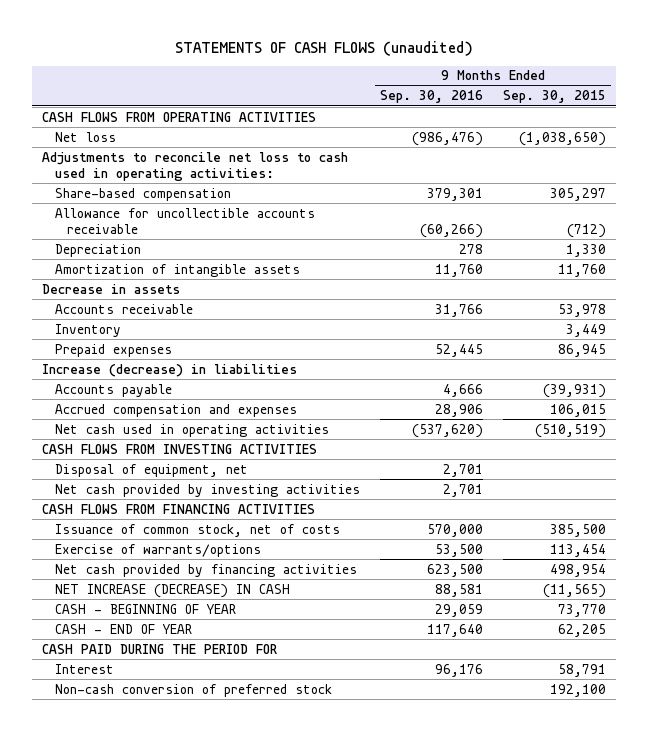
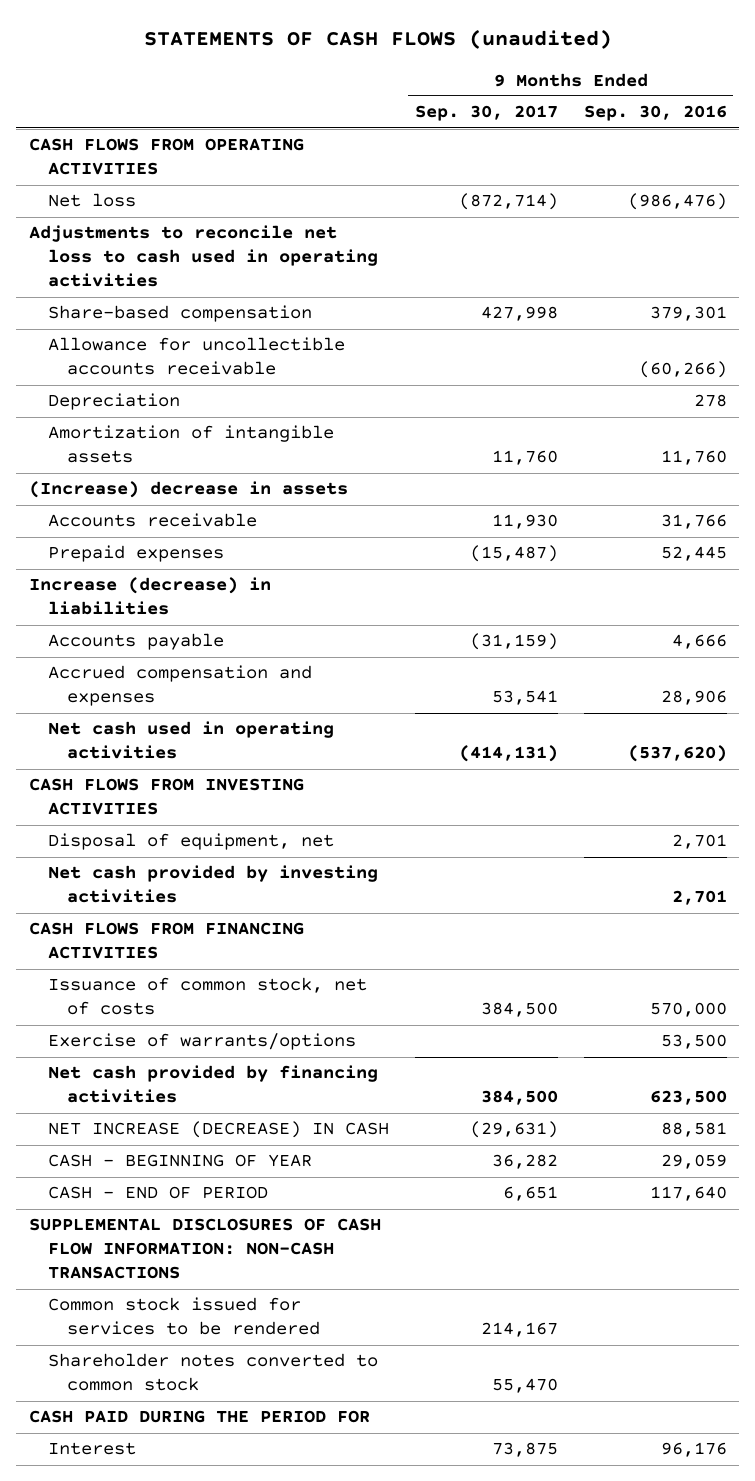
- | 9 Months Ended Sep. 30, 2016 | 9 Months Ended Sep. 30, 2015
+ | 9 Months Ended Sep. 30, 2017 | 9 Months Ended Sep. 30, 2016
- Adjustments to reconcile net loss to cash used in operating activities:
+ Adjustments to reconcile net loss to cash used in operating activities
- Decrease in assets
+ (Increase) decrease in assets
- Inventory | | 3,449
- CASH - END OF YEAR | 117,640 | 62,205
+ CASH - END OF PERIOD | 6,651 | 117,640
+ SUPPLEMENTAL DISCLOSURES OF CASH FLOW INFORMATION: NON-CASH TRANSACTIONS
+ Common stock issued for services to be rendered | 214,167 |
+ Shareholder notes converted to common stock | 55,470 |
- Non-cash conversion of preferred stock | | 192,100

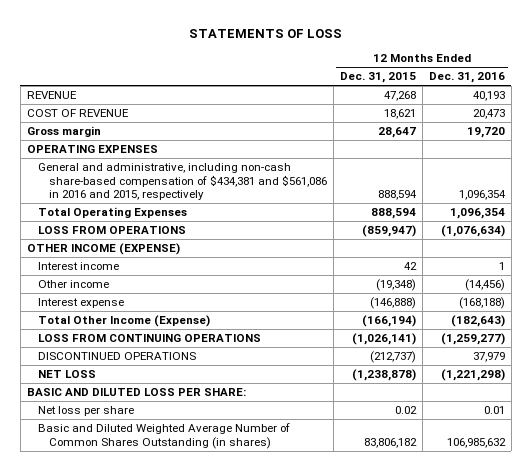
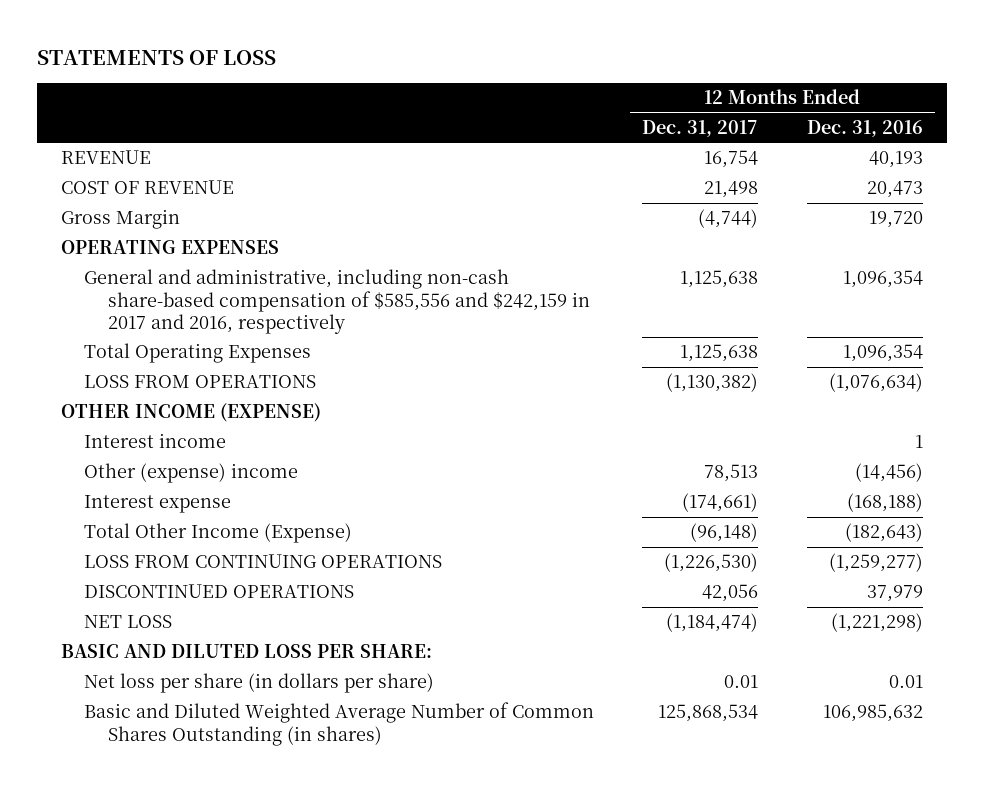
- | 12 Months Ended Dec. 31, 2015 | 12 Months Ended Dec. 31, 2016
+ | 12 Months Ended Dec. 31, 2017 | 12 Months Ended Dec. 31, 2016
- Gross margin | 28,647 | 19,720
+ Gross Margin | (4,744) | 19,720
- General and administrative, including non-cash share-based compensation of $434,381 and $561,086 in 2016 and 2015, respectively | 888,594 | 1,096,354
+ General and administrative, including non-cash share-based compensation of $585,556 and $242,159 in 2017 and 2016, respectively | 1,125,638 | 1,096,354
- Other income | (19,348) | (14,456)
+ Other (expense) income | 78,513 | (14,456)
- Net loss per share | 0.02 | 0.01
+ Net loss per share (in dollars per share) | 0.01 | 0.01

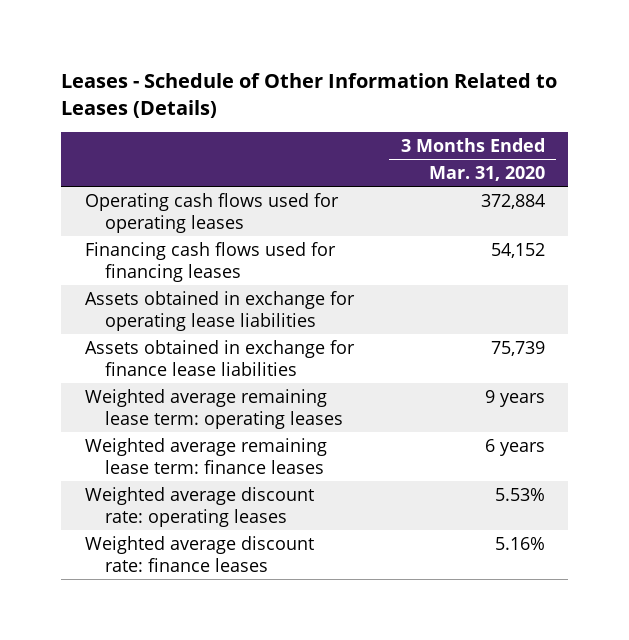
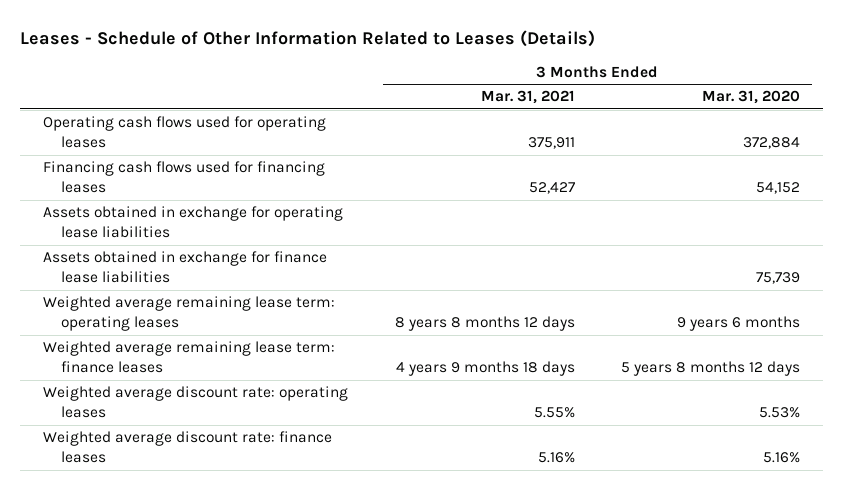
- | 3 Months Ended Mar. 31, 2020
+ | 3 Months Ended Mar. 31, 2021 | 3 Months Ended Mar. 31, 2020
- Weighted average remaining lease term: operating leases | 9 years
- Weighted average remaining lease term: finance leases | 6 years
+ Weighted average remaining lease term: operating leases | 8 years 8 months 12 days | 9 years 6 months
+ Weighted average remaining lease term: finance leases | 4 years 9 months 18 days | 5 years 8 months 12 days

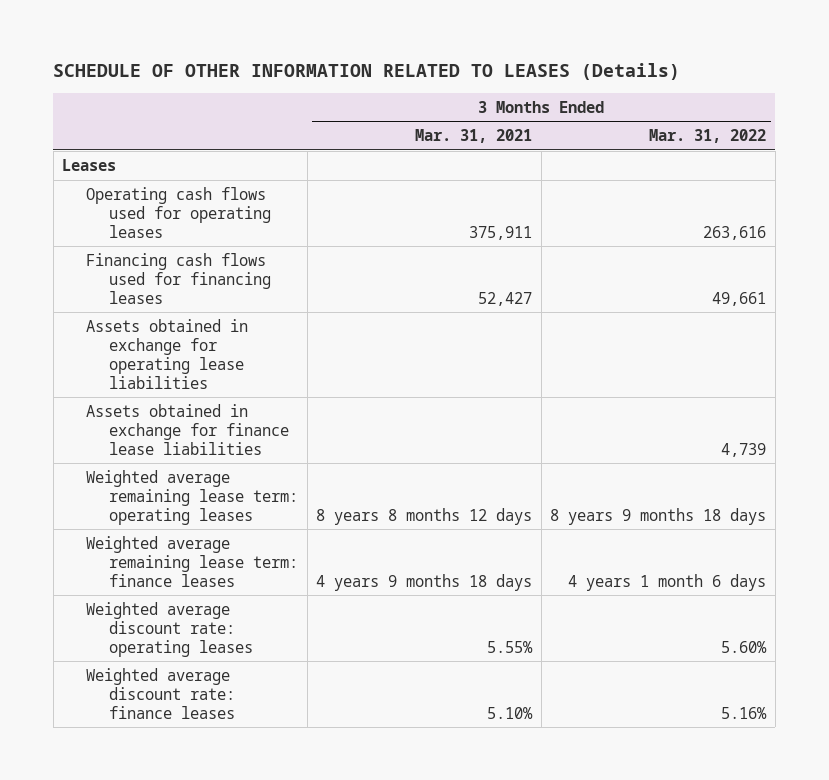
- Leases - Schedule of Other Information Related to Leases (Details)
+ SCHEDULE OF OTHER INFORMATION RELATED TO LEASES (Details)
- | 3 Months Ended Mar. 31, 2021 | 3 Months Ended Mar. 31, 2020
+ | 3 Months Ended Mar. 31, 2021 | 3 Months Ended Mar. 31, 2022
+ Leases
- Weighted average discount rate: finance leases | 5.16% | 5.16%
+ Weighted average discount rate: finance leases | 5.10% | 5.16%

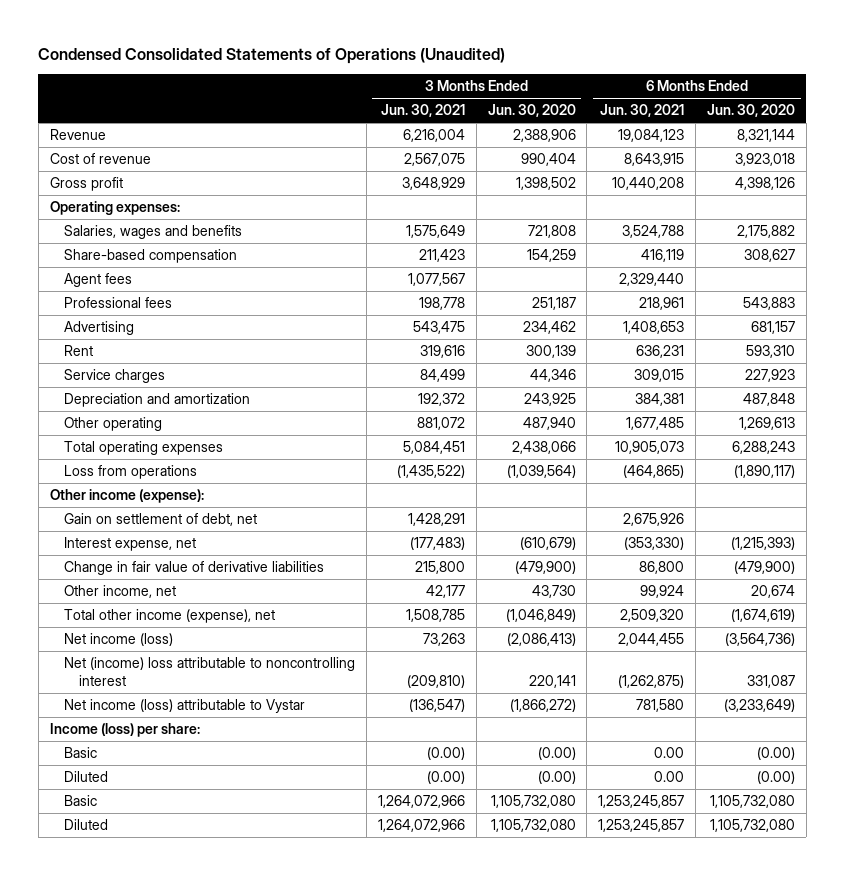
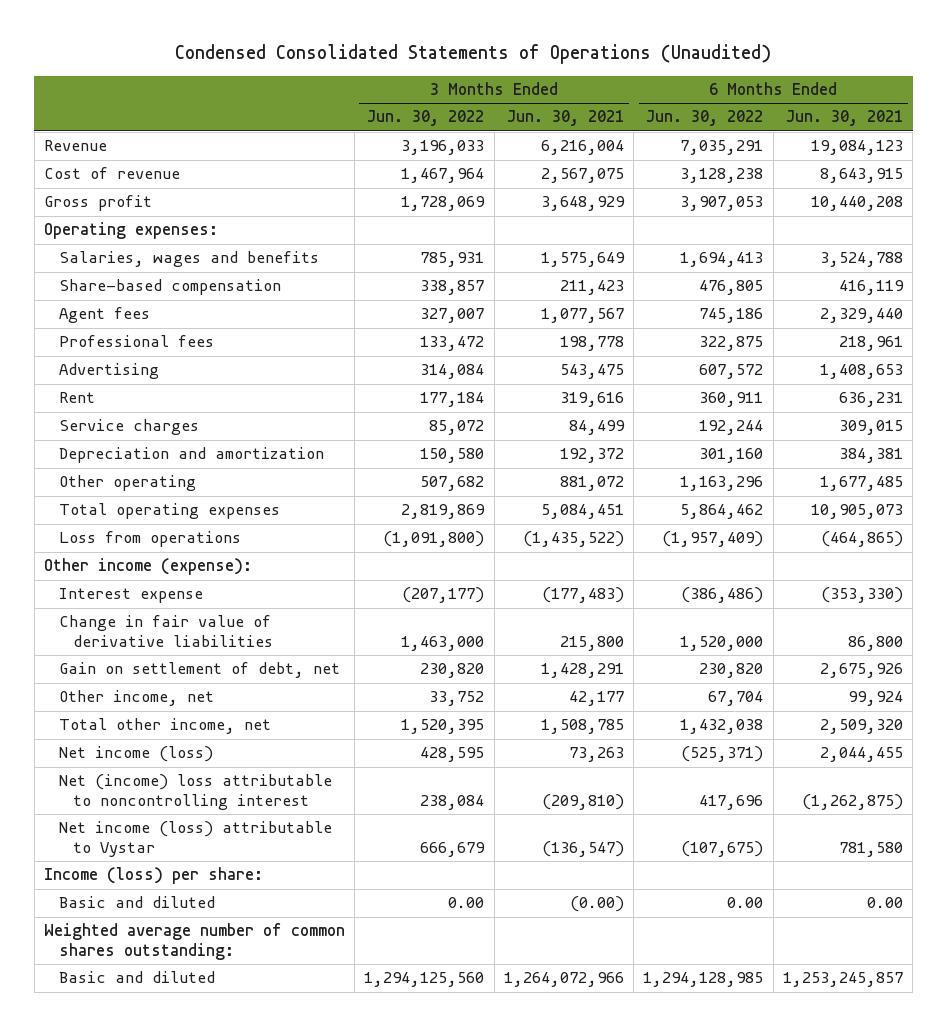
- | 3 Months Ended Jun. 30, 2021 | 3 Months Ended Jun. 30, 2020 | 6 Months Ended Jun. 30, 2021 | 6 Months Ended Jun. 30, 2020
+ | 3 Months Ended Jun. 30, 2022 | 3 Months Ended Jun. 30, 2021 | 6 Months Ended Jun. 30, 2022 | 6 Months Ended Jun. 30, 2021
- Interest expense, net | (177,483) | (610,679) | (353,330) | (1,215,393)
+ Interest expense | (207,177) | (177,483) | (386,486) | (353,330)
moved down: Gain on settlement of debt, net | 230,820 | 1,428,291 | 230,820 | 2,675,926
- Total other income (expense), net | 1,508,785 | (1,046,849) | 2,509,320 | (1,674,619)
+ Total other income, net | 1,520,395 | 1,508,785 | 1,432,038 | 2,509,320
- Basic | (0.00) | (0.00) | 0.00 | (0.00)
- Diluted | (0.00) | (0.00) | 0.00 | (0.00)
- Basic | 1,264,072,966 | 1,105,732,080 | 1,253,245,857 | 1,105,732,080
- Diluted | 1,264,072,966 | 1,105,732,080 | 1,253,245,857 | 1,105,732,080
+ Basic and diluted | 0.00 | (0.00) | 0.00 | 0.00
+ Weighted average number of common shares outstanding:
+ Basic and diluted | 1,294,125,560 | 1,264,072,966 | 1,294,128,985 | 1,253,245,857

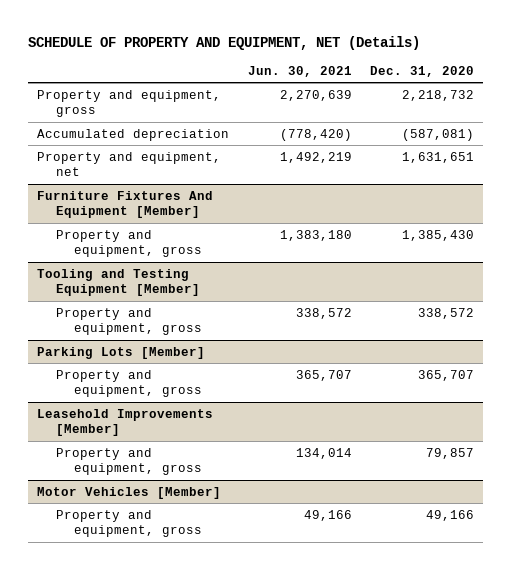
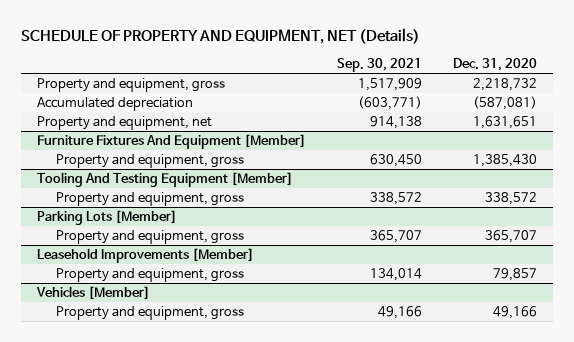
- | Jun. 30, 2021 | Dec. 31, 2020
+ | Sep. 30, 2021 | Dec. 31, 2020
- Tooling and Testing Equipment [Member]
+ Tooling And Testing Equipment [Member]
- Motor Vehicles [Member]
+ Vehicles [Member]

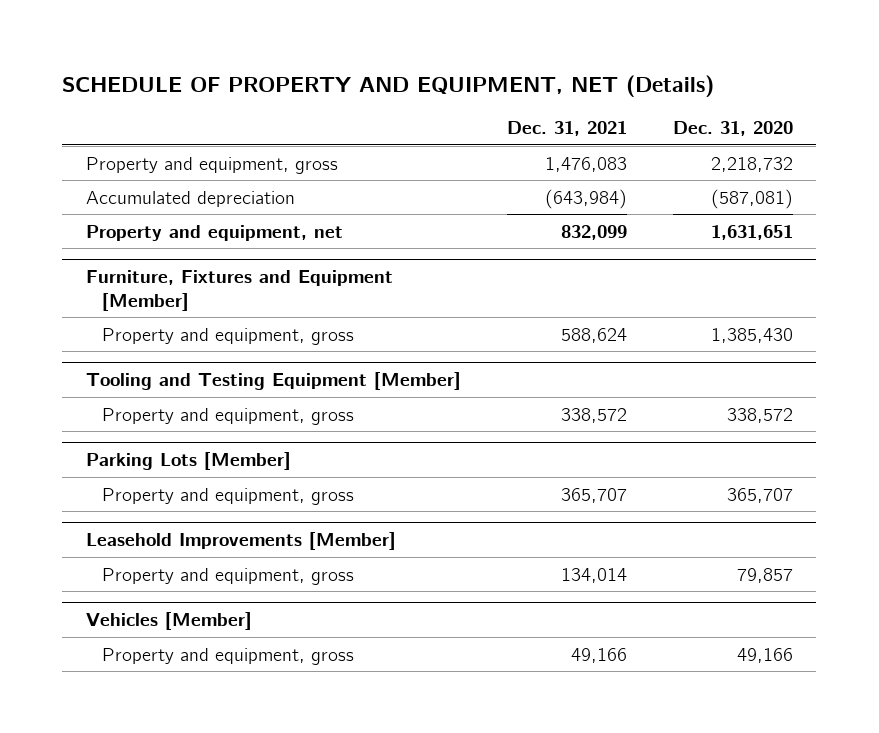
- | Sep. 30, 2021 | Dec. 31, 2020
+ | Dec. 31, 2021 | Dec. 31, 2020
- Furniture Fixtures And Equipment [Member]
+ Furniture, Fixtures and Equipment [Member]
- Tooling And Testing Equipment [Member]
+ Tooling and Testing Equipment [Member]

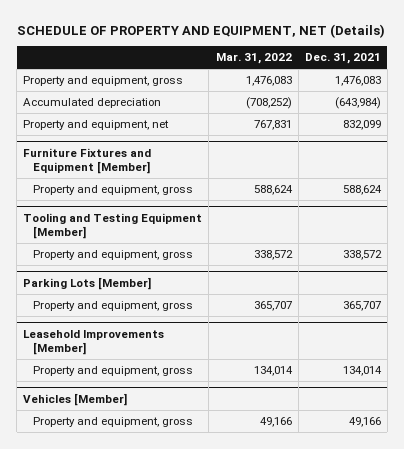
- | Dec. 31, 2021 | Dec. 31, 2020
+ | Mar. 31, 2022 | Dec. 31, 2021
- Furniture, Fixtures and Equipment [Member]
+ Furniture Fixtures and Equipment [Member]

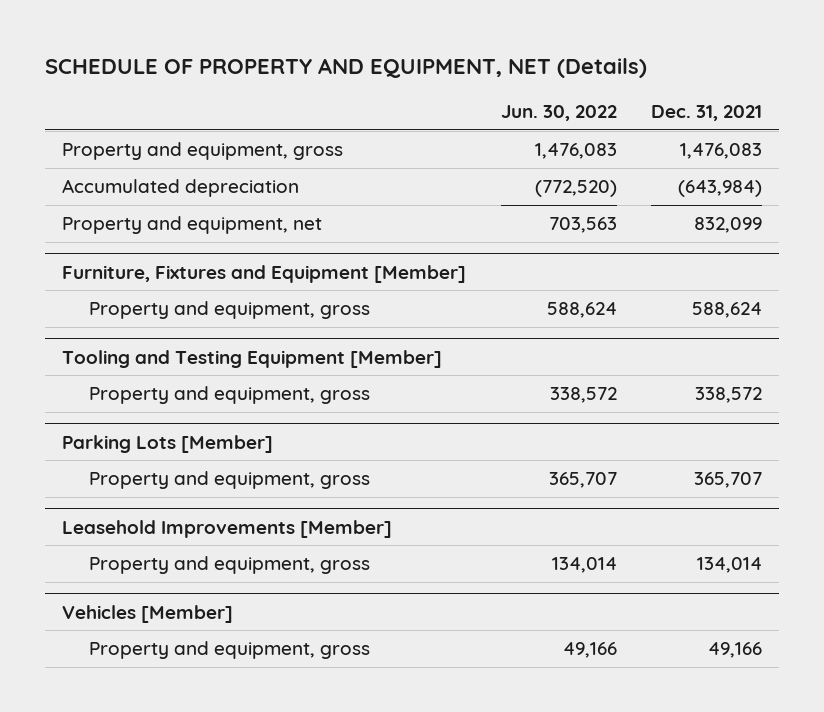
- | Mar. 31, 2022 | Dec. 31, 2021
+ | Jun. 30, 2022 | Dec. 31, 2021
- Furniture Fixtures and Equipment [Member]
+ Furniture, Fixtures and Equipment [Member]

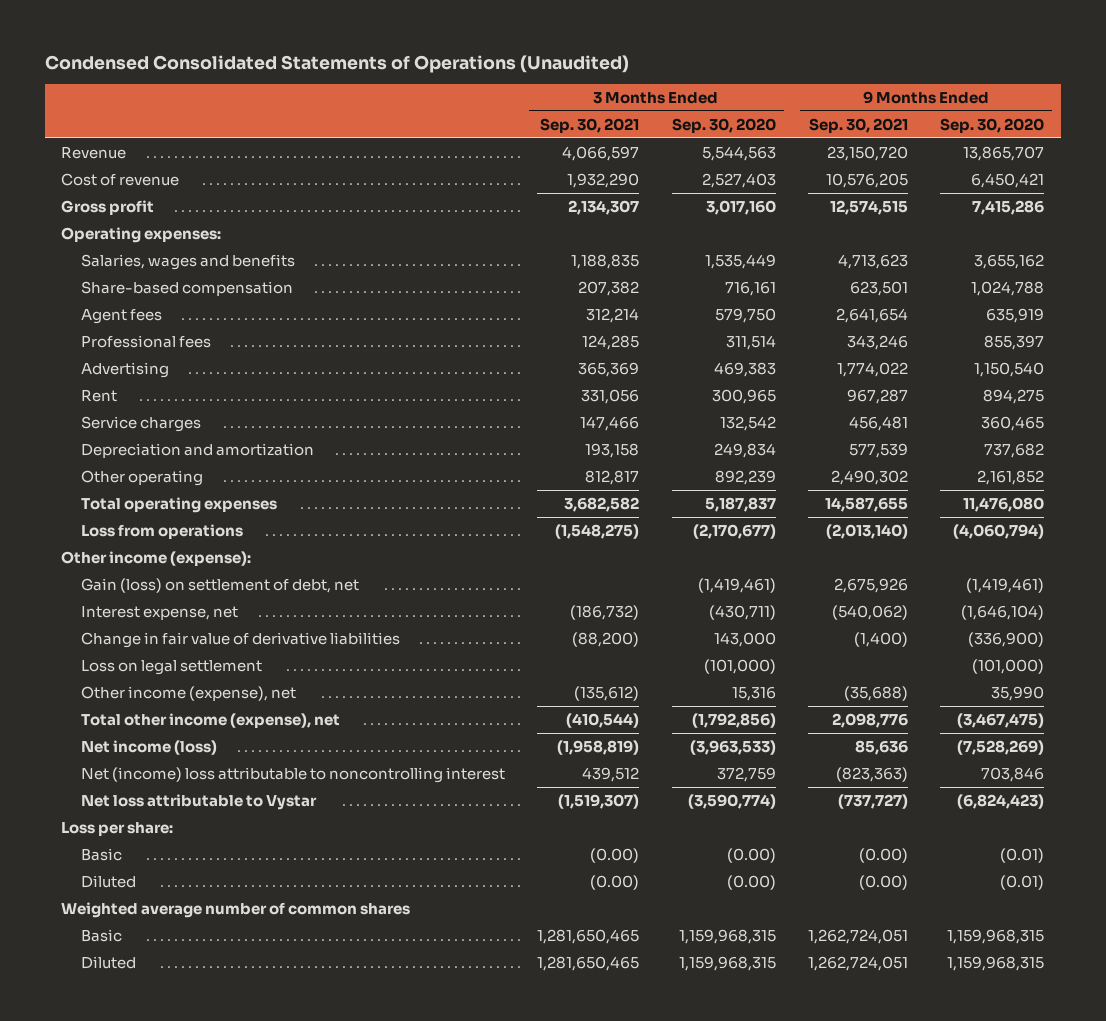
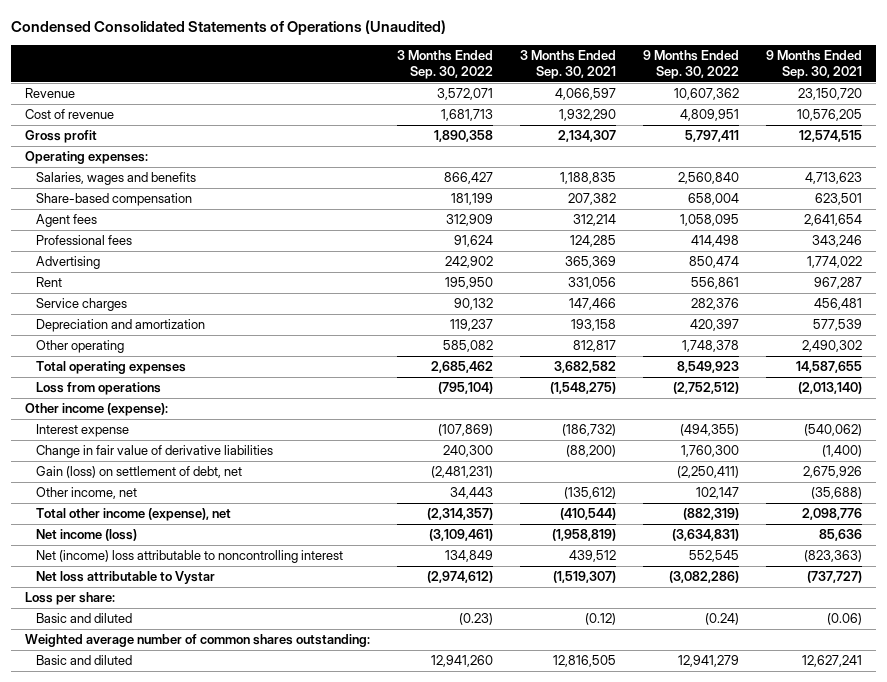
- | 3 Months Ended Sep. 30, 2021 | 3 Months Ended Sep. 30, 2020 | 9 Months Ended Sep. 30, 2021 | 9 Months Ended Sep. 30, 2020
+ | 3 Months Ended Sep. 30, 2022 | 3 Months Ended Sep. 30, 2021 | 9 Months Ended Sep. 30, 2022 | 9 Months Ended Sep. 30, 2021
- Interest expense, net | (186,732) | (430,711) | (540,062) | (1,646,104)
+ Interest expense | (107,869) | (186,732) | (494,355) | (540,062)
- Loss on legal settlement | | (101,000) | | (101,000)
- Other income (expense), net | (135,612) | 15,316 | (35,688) | 35,990
moved down: Gain (loss) on settlement of debt, net | (2,481,231) | | (2,250,411) | 2,675,926
+ Other income, net | 34,443 | (135,612) | 102,147 | (35,688)
- Basic | (0.00) | (0.00) | (0.00) | (0.01)
- Diluted | (0.00) | (0.00) | (0.00) | (0.01)
- Weighted average number of common shares
- Basic | 1,281,650,465 | 1,159,968,315 | 1,262,724,051 | 1,159,968,315
- Diluted | 1,281,650,465 | 1,159,968,315 | 1,262,724,051 | 1,159,968,315
+ Basic and diluted | (0.23) | (0.12) | (0.24) | (0.06)
+ Weighted average number of common shares outstanding:
+ Basic and diluted | 12,941,260 | 12,816,505 | 12,941,279 | 12,627,241

